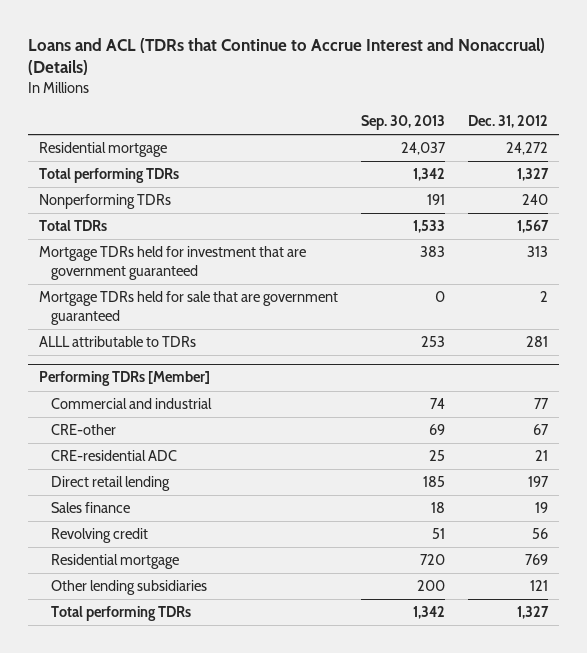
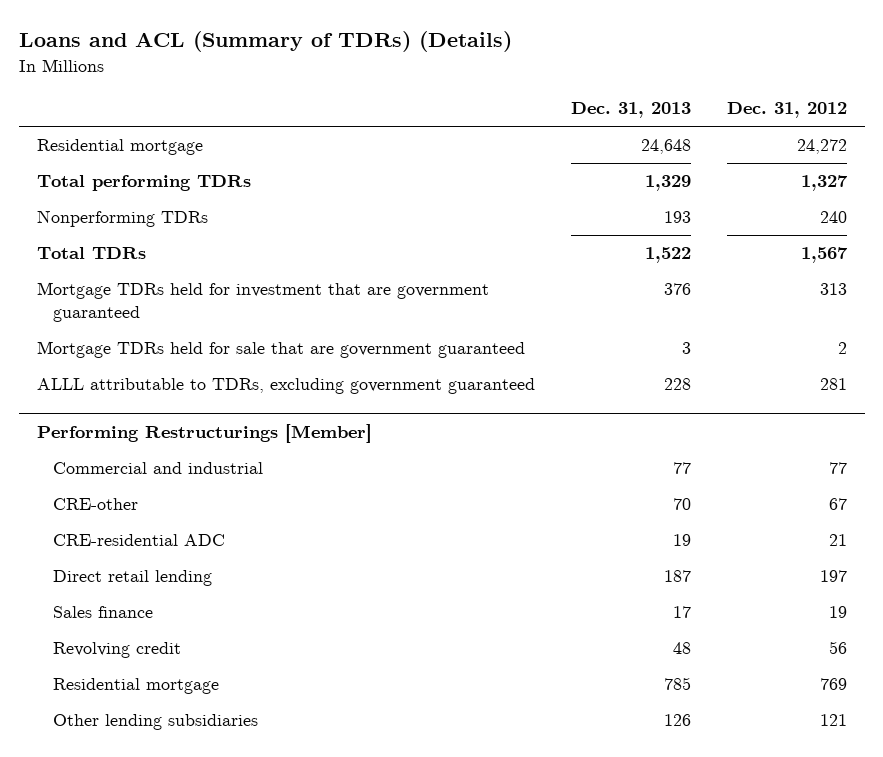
- Loans and ACL (TDRs that Continue to Accrue Interest and Nonaccrual) (Details)
+ Loans and ACL (Summary of TDRs) (Details)
- | Sep. 30, 2013 | Dec. 31, 2012
+ | Dec. 31, 2013 | Dec. 31, 2012
- ALLL attributable to TDRs | 253 | 281
- Performing TDRs [Member]
+ ALLL attributable to TDRs, excluding government guaranteed | 228 | 281
+ Performing Restructurings [Member]
- Total performing TDRs | 1,342 | 1,327

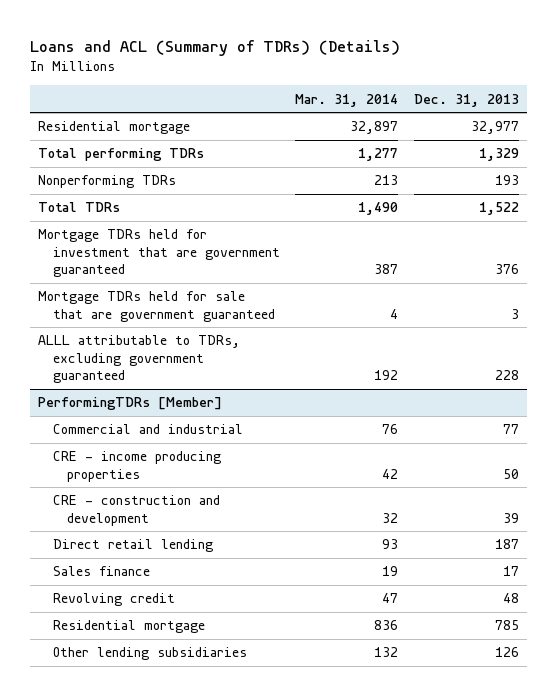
- | Dec. 31, 2013 | Dec. 31, 2012
+ | Mar. 31, 2014 | Dec. 31, 2013
- Residential mortgage | 24,648 | 24,272
+ Residential mortgage | 32,897 | 32,977
- Performing Restructurings [Member]
+ PerformingTDRs [Member]
- CRE-other | 70 | 67
- CRE-residential ADC | 19 | 21
+ CRE - income producing properties | 42 | 50
+ CRE - construction and development | 32 | 39

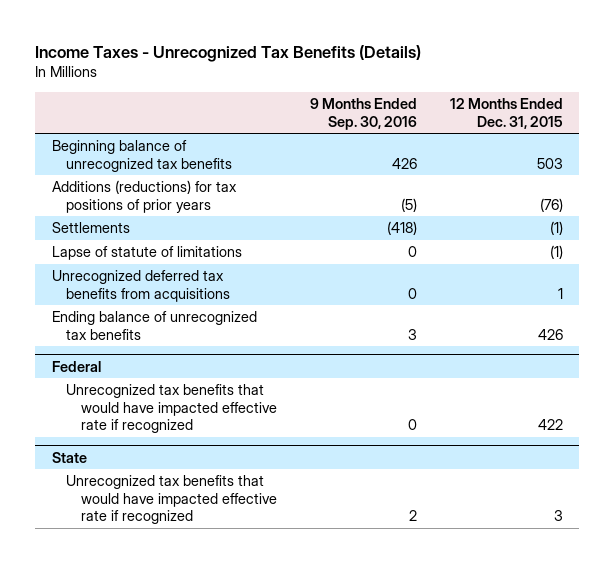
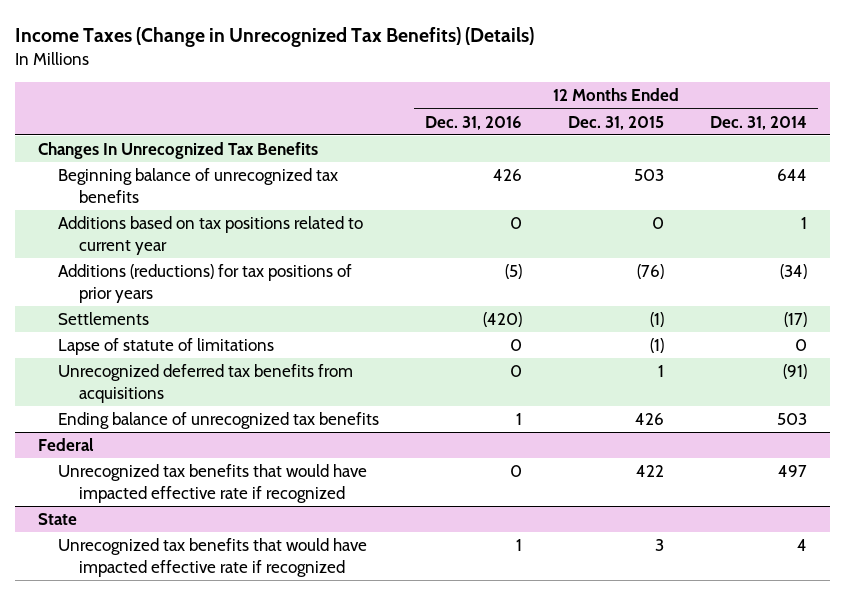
- Income Taxes - Unrecognized Tax Benefits (Details)
+ Income Taxes (Change in Unrecognized Tax Benefits) (Details)
- | 9 Months Ended Sep. 30, 2016 | 12 Months Ended Dec. 31, 2015
+ | 12 Months Ended Dec. 31, 2016 | 12 Months Ended Dec. 31, 2015 | 12 Months Ended Dec. 31, 2014
+ Changes In Unrecognized Tax Benefits
+ Additions based on tax positions related to current year | 0 | 0 | 1

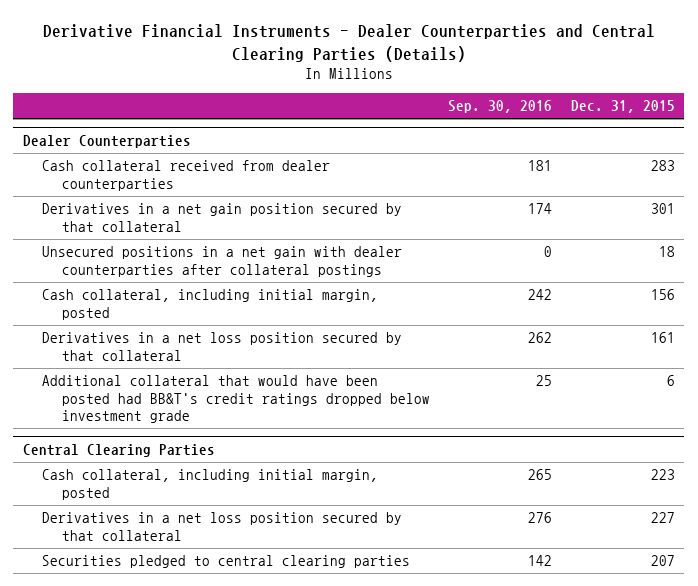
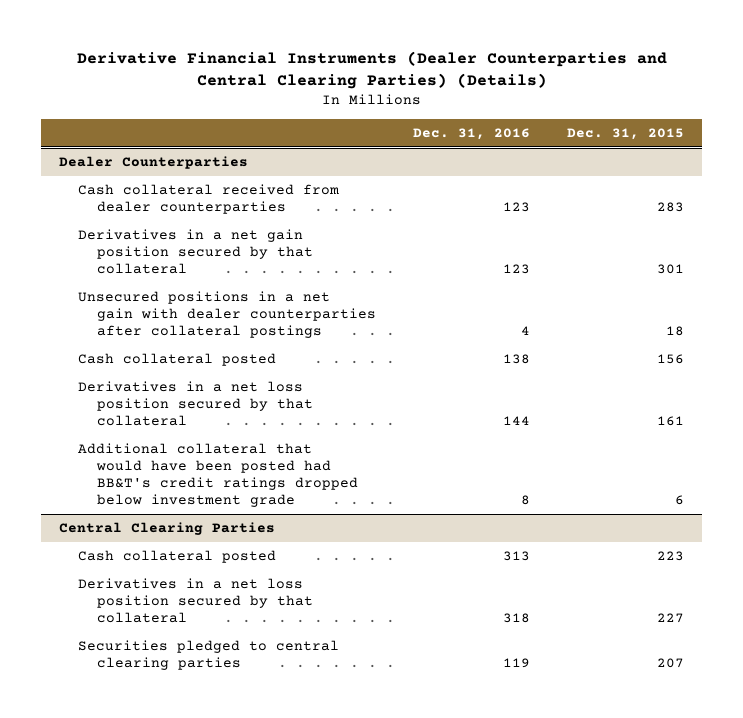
- Derivative Financial Instruments - Dealer Counterparties and Central Clearing Parties (Details)
+ Derivative Financial Instruments (Dealer Counterparties and Central Clearing Parties) (Details)
- | Sep. 30, 2016 | Dec. 31, 2015
+ | Dec. 31, 2016 | Dec. 31, 2015
@ Dealer Counterparties
- Cash collateral, including initial margin, posted | 242 | 156
+ Cash collateral posted | 138 | 156
@ Central Clearing Parties
- Cash collateral, including initial margin, posted | 265 | 223
+ Cash collateral posted | 313 | 223

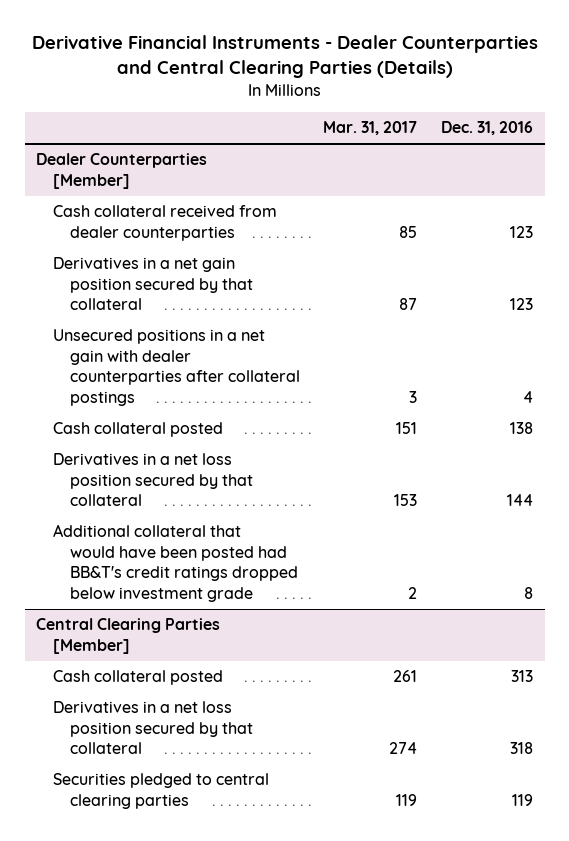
- Derivative Financial Instruments (Dealer Counterparties and Central Clearing Parties) (Details)
+ Derivative Financial Instruments - Dealer Counterparties and Central Clearing Parties (Details)
- | Dec. 31, 2016 | Dec. 31, 2015
+ | Mar. 31, 2017 | Dec. 31, 2016
- Dealer Counterparties
+ Dealer Counterparties [Member]
- Central Clearing Parties
+ Central Clearing Parties [Member]

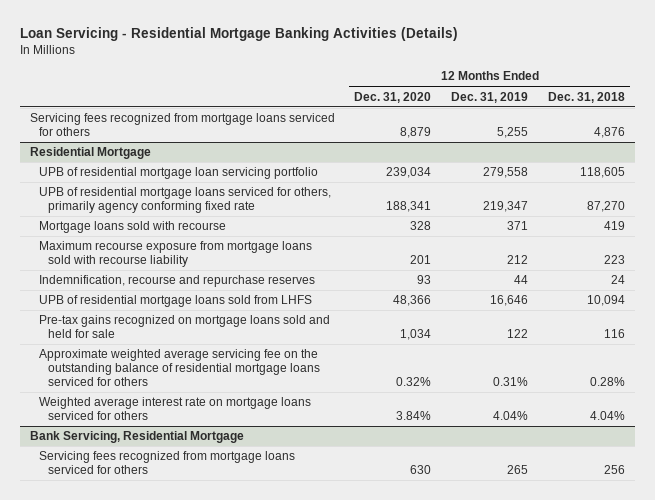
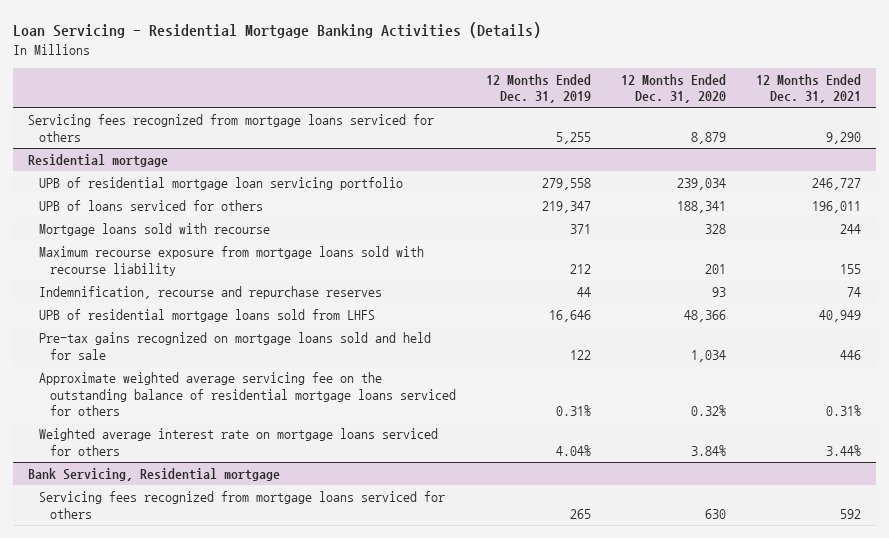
- | 12 Months Ended Dec. 31, 2020 | 12 Months Ended Dec. 31, 2019 | 12 Months Ended Dec. 31, 2018
+ | 12 Months Ended Dec. 31, 2019 | 12 Months Ended Dec. 31, 2020 | 12 Months Ended Dec. 31, 2021
- Residential Mortgage
+ Residential mortgage
- UPB of residential mortgage loans serviced for others, primarily agency conforming fixed rate | 188,341 | 219,347 | 87,270
+ UPB of loans serviced for others | 219,347 | 188,341 | 196,011
- Bank Servicing, Residential Mortgage
+ Bank Servicing, Residential mortgage

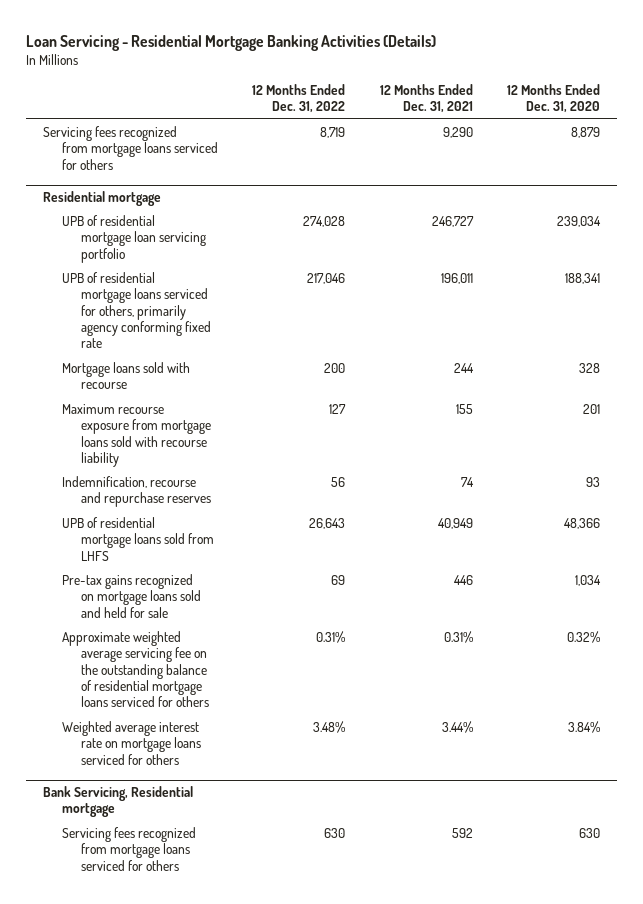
- | 12 Months Ended Dec. 31, 2019 | 12 Months Ended Dec. 31, 2020 | 12 Months Ended Dec. 31, 2021
+ | 12 Months Ended Dec. 31, 2022 | 12 Months Ended Dec. 31, 2021 | 12 Months Ended Dec. 31, 2020
@ Residential mortgage
- UPB of loans serviced for others | 219,347 | 188,341 | 196,011
+ UPB of residential mortgage loans serviced for others, primarily agency conforming fixed rate | 217,046 | 196,011 | 188,341

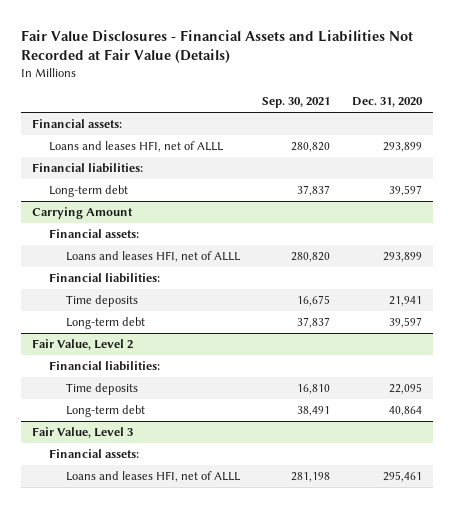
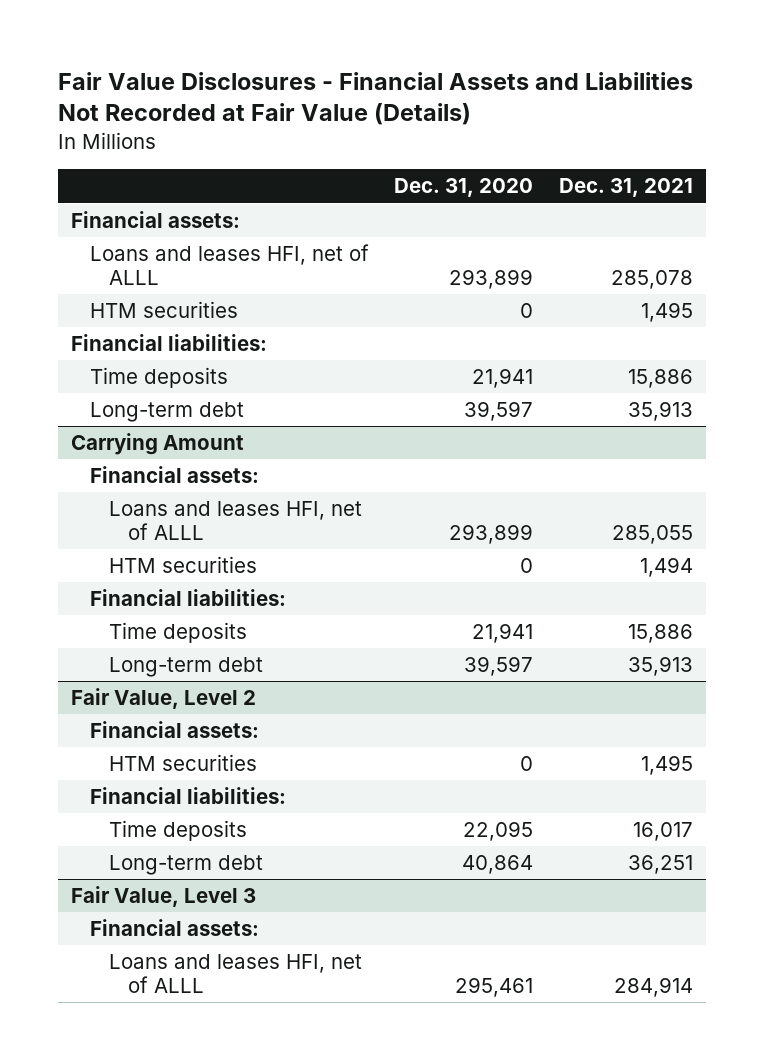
- | Sep. 30, 2021 | Dec. 31, 2020
+ | Dec. 31, 2020 | Dec. 31, 2021
+ HTM securities | 0 | 1,495
+ Time deposits | 21,941 | 15,886
@ Carrying Amount
+ HTM securities | 0 | 1,494
@ Fair Value, Level 2
+ Financial assets:
+ HTM securities | 0 | 1,495

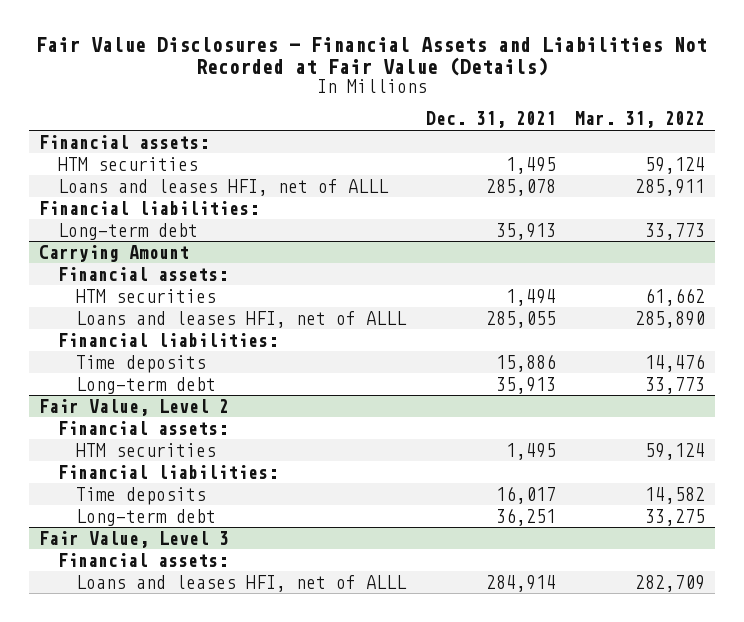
- | Dec. 31, 2020 | Dec. 31, 2021
+ | Dec. 31, 2021 | Mar. 31, 2022
moved down: Loans and leases HFI, net of ALLL | 285,078 | 285,911
- Time deposits | 21,941 | 15,886
@ Carrying Amount
moved down: Loans and leases HFI, net of ALLL | 285,055 | 285,890

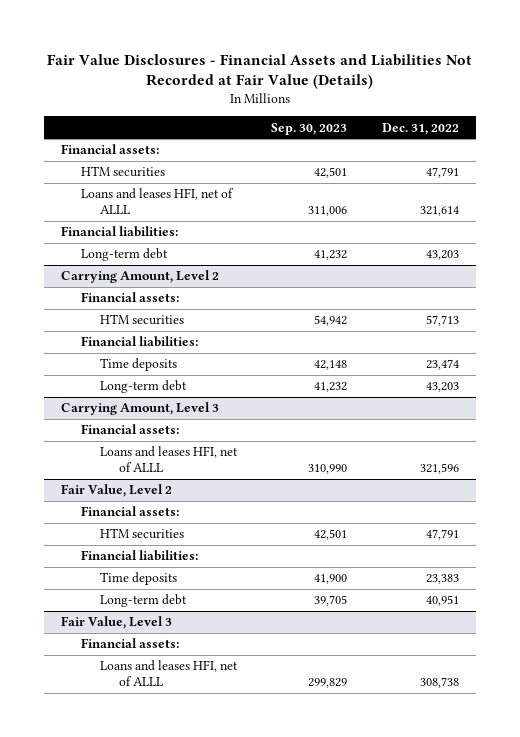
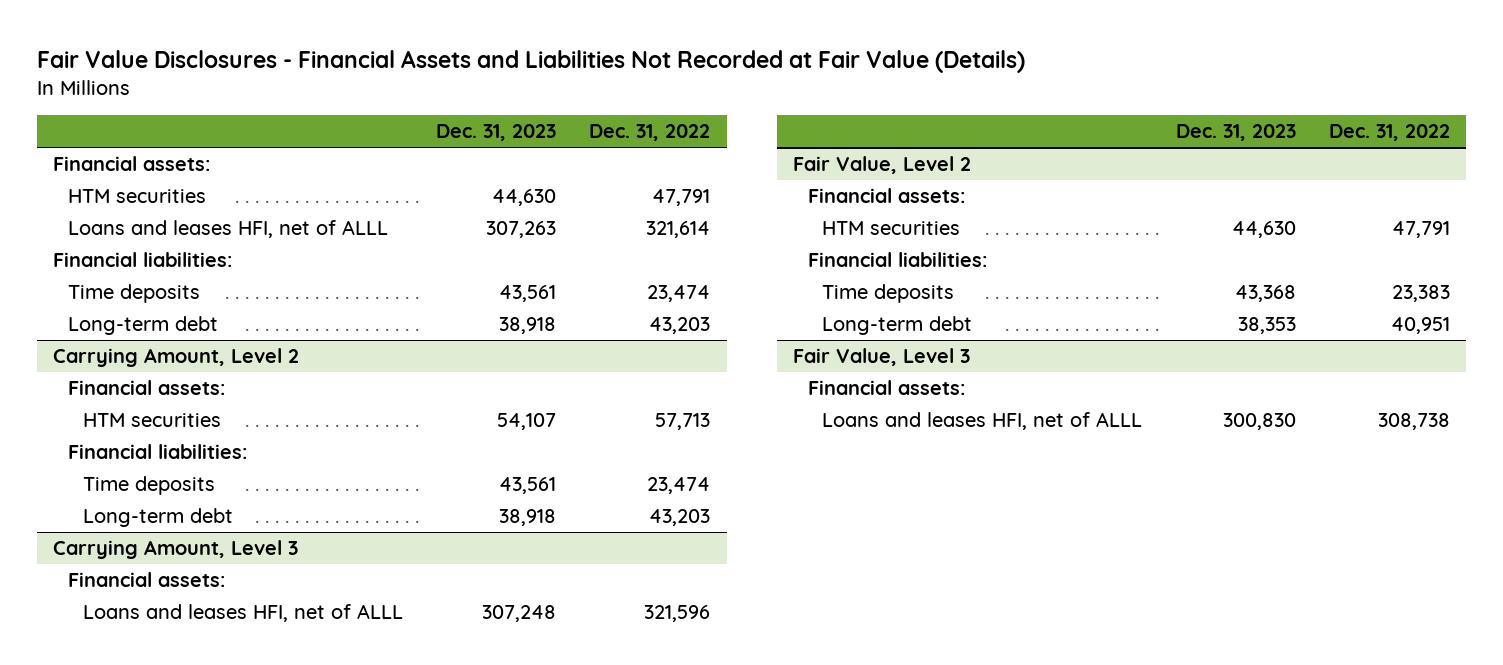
- | Sep. 30, 2023 | Dec. 31, 2022
+ | Dec. 31, 2023 | Dec. 31, 2022
+ Time deposits | 43,561 | 23,474

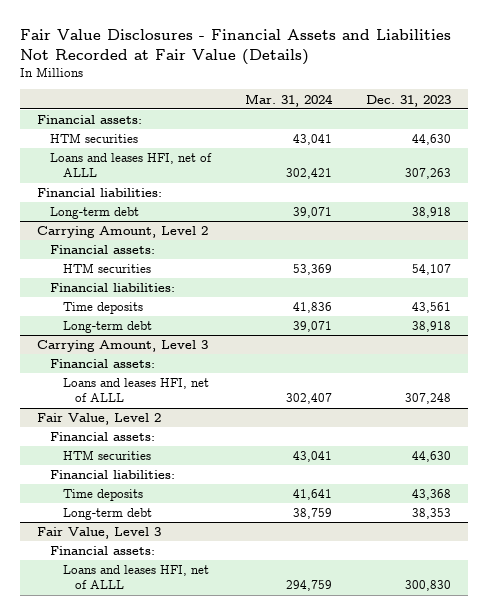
- | Dec. 31, 2023 | Dec. 31, 2022
+ | Mar. 31, 2024 | Dec. 31, 2023
- Time deposits | 43,561 | 23,474

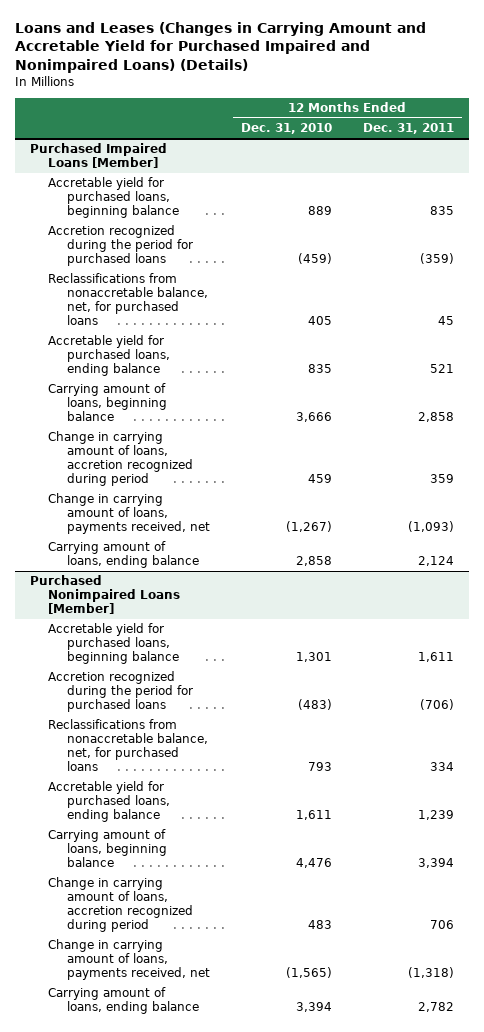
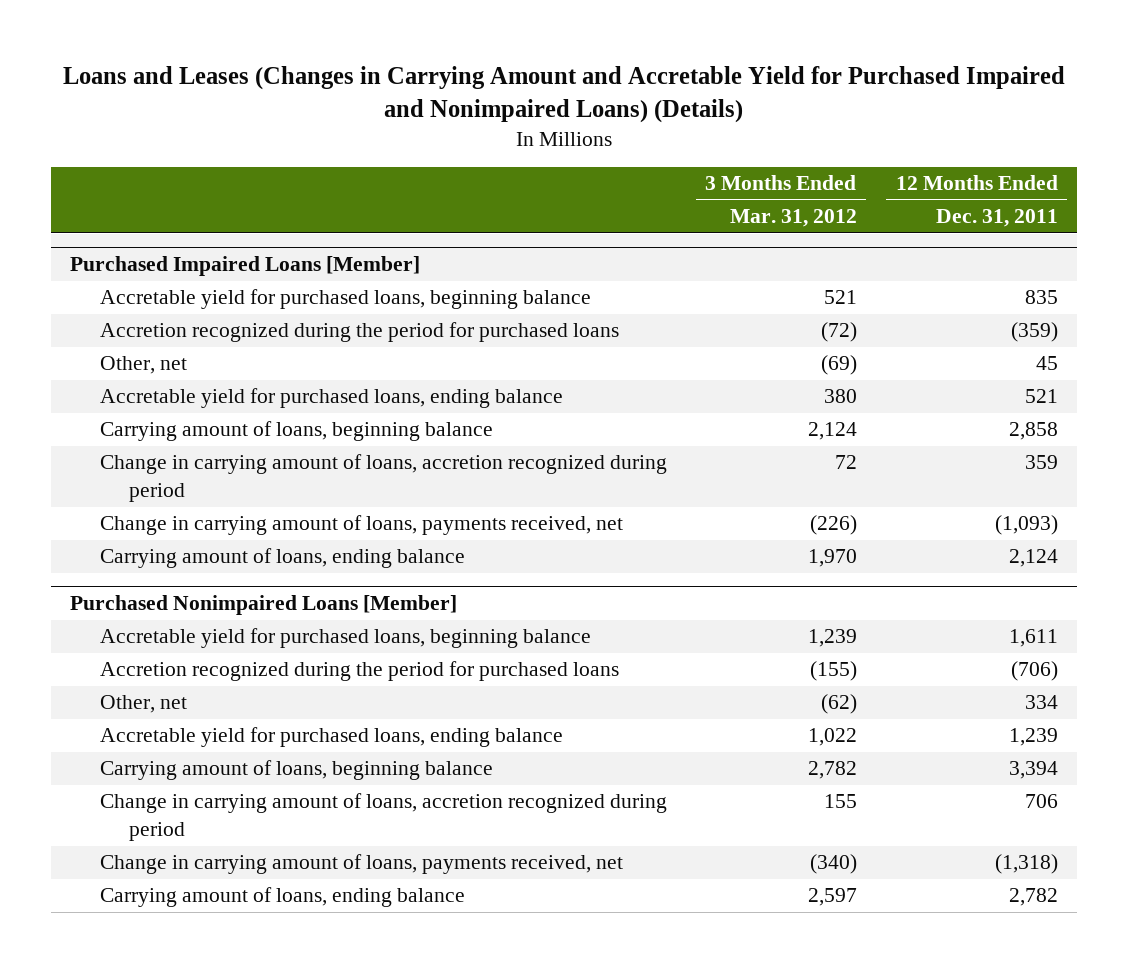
- | 12 Months Ended Dec. 31, 2010 | 12 Months Ended Dec. 31, 2011
+ | 3 Months Ended Mar. 31, 2012 | 12 Months Ended Dec. 31, 2011
@ Purchased Impaired Loans [Member]
- Reclassifications from nonaccretable balance, net, for purchased loans | 405 | 45
+ Other, net | (69) | 45
@ Purchased Nonimpaired Loans [Member]
- Reclassifications from nonaccretable balance, net, for purchased loans | 793 | 334
+ Other, net | (62) | 334

